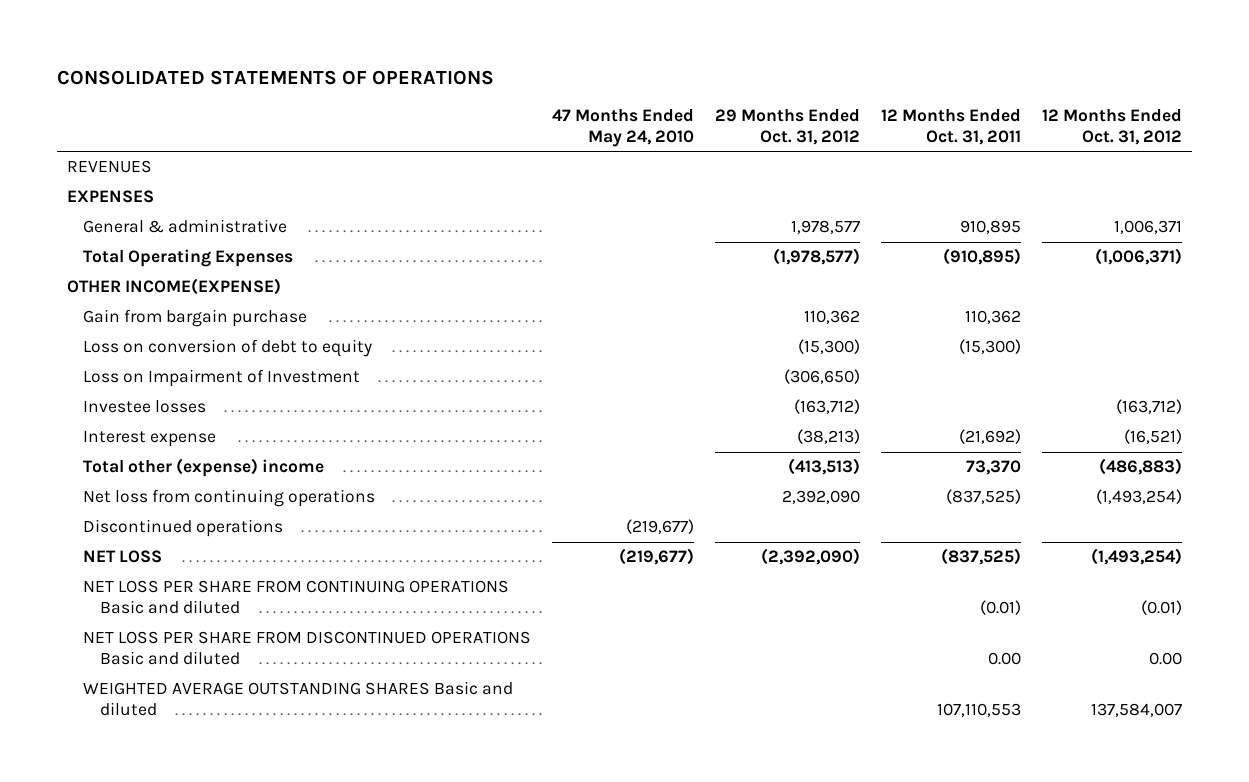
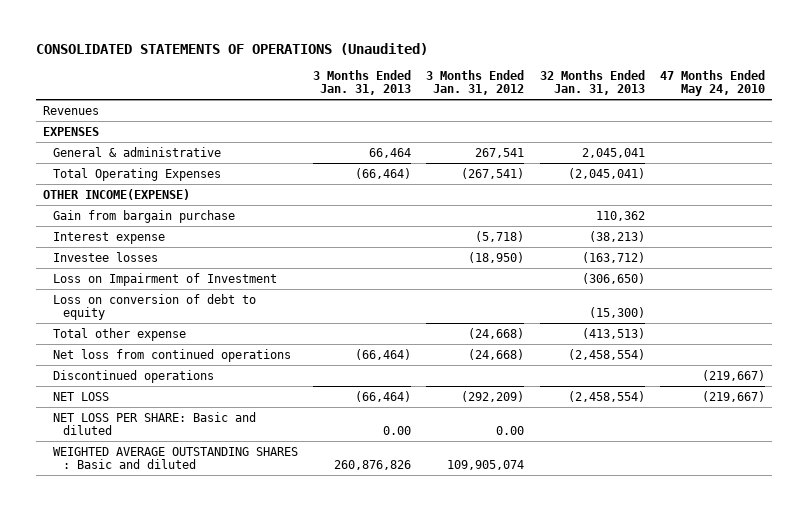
- CONSOLIDATED STATEMENTS OF OPERATIONS
+ CONSOLIDATED STATEMENTS OF OPERATIONS (Unaudited)
- | 47 Months Ended May 24, 2010 | 29 Months Ended Oct. 31, 2012 | 12 Months Ended Oct. 31, 2011 | 12 Months Ended Oct. 31, 2012
+ | 3 Months Ended Jan. 31, 2013 | 3 Months Ended Jan. 31, 2012 | 32 Months Ended Jan. 31, 2013 | 47 Months Ended May 24, 2010
- REVENUES
+ Revenues
- Total other (expense) income | | (413,513) | 73,370 | (486,883)
- Net loss from continuing operations | | 2,392,090 | (837,525) | (1,493,254)
- Discontinued operations | (219,677) | | |
- NET LOSS | (219,677) | (2,392,090) | (837,525) | (1,493,254)
- NET LOSS PER SHARE FROM CONTINUING OPERATIONS Basic and diluted | | | (0.01) | (0.01)
- NET LOSS PER SHARE FROM DISCONTINUED OPERATIONS Basic and diluted | | | 0.00 | 0.00
- WEIGHTED AVERAGE OUTSTANDING SHARES Basic and diluted | | | 107,110,553 | 137,584,007
moved down: Investee losses | | (18,950) | (163,712) |
moved down: Loss on Impairment of Investment | | | (306,650) |
moved down: Loss on conversion of debt to equity | | | (15,300) |
+ Total other expense | | (24,668) | (413,513) |
+ Net loss from continued operations | (66,464) | (24,668) | (2,458,554) |
+ Discontinued operations | | | | (219,667)
+ NET LOSS | (66,464) | (292,209) | (2,458,554) | (219,667)
+ NET LOSS PER SHARE: Basic and diluted | 0.00 | 0.00 | |
+ WEIGHTED AVERAGE OUTSTANDING SHARES : Basic and diluted | 260,876,826 | 109,905,074 | |

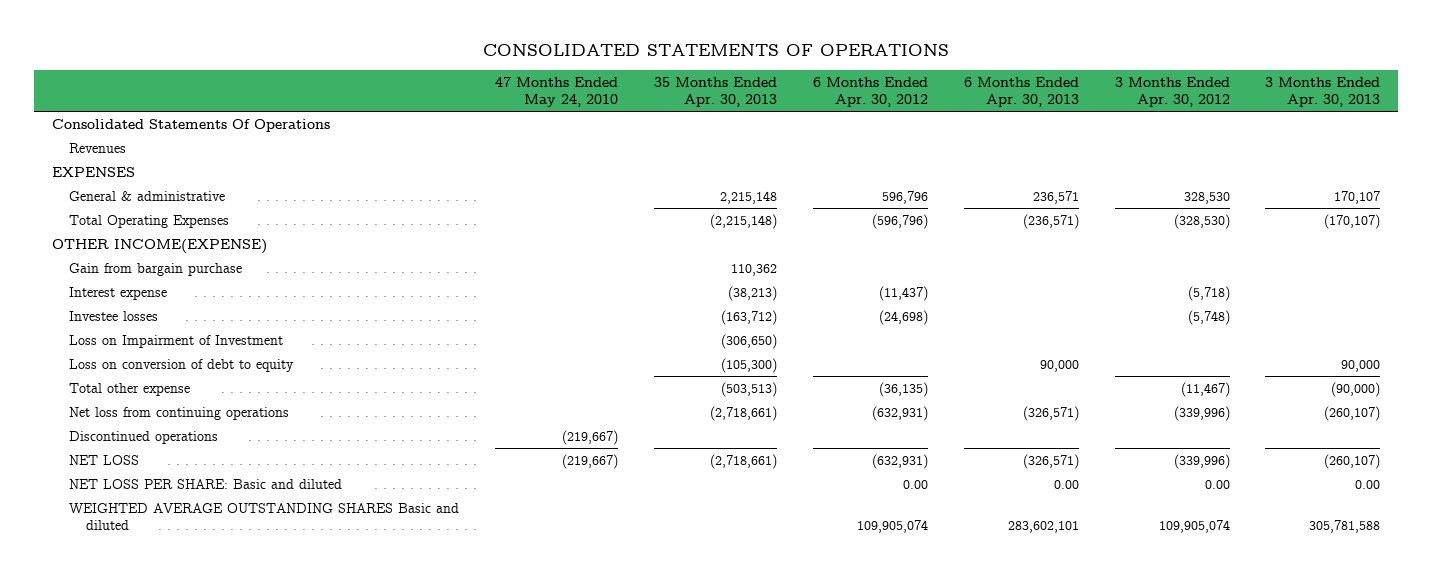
- CONSOLIDATED STATEMENTS OF OPERATIONS (Unaudited)
+ CONSOLIDATED STATEMENTS OF OPERATIONS
- | 3 Months Ended Jan. 31, 2013 | 3 Months Ended Jan. 31, 2012 | 32 Months Ended Jan. 31, 2013 | 47 Months Ended May 24, 2010
+ | 47 Months Ended May 24, 2010 | 35 Months Ended Apr. 30, 2013 | 6 Months Ended Apr. 30, 2012 | 6 Months Ended Apr. 30, 2013 | 3 Months Ended Apr. 30, 2012 | 3 Months Ended Apr. 30, 2013
+ Consolidated Statements Of Operations
- Net loss from continued operations | (66,464) | (24,668) | (2,458,554) |
+ Net loss from continuing operations | | (2,718,661) | (632,931) | (326,571) | (339,996) | (260,107)
- WEIGHTED AVERAGE OUTSTANDING SHARES : Basic and diluted | 260,876,826 | 109,905,074 | |
+ WEIGHTED AVERAGE OUTSTANDING SHARES Basic and diluted | | | 109,905,074 | 283,602,101 | 109,905,074 | 305,781,588

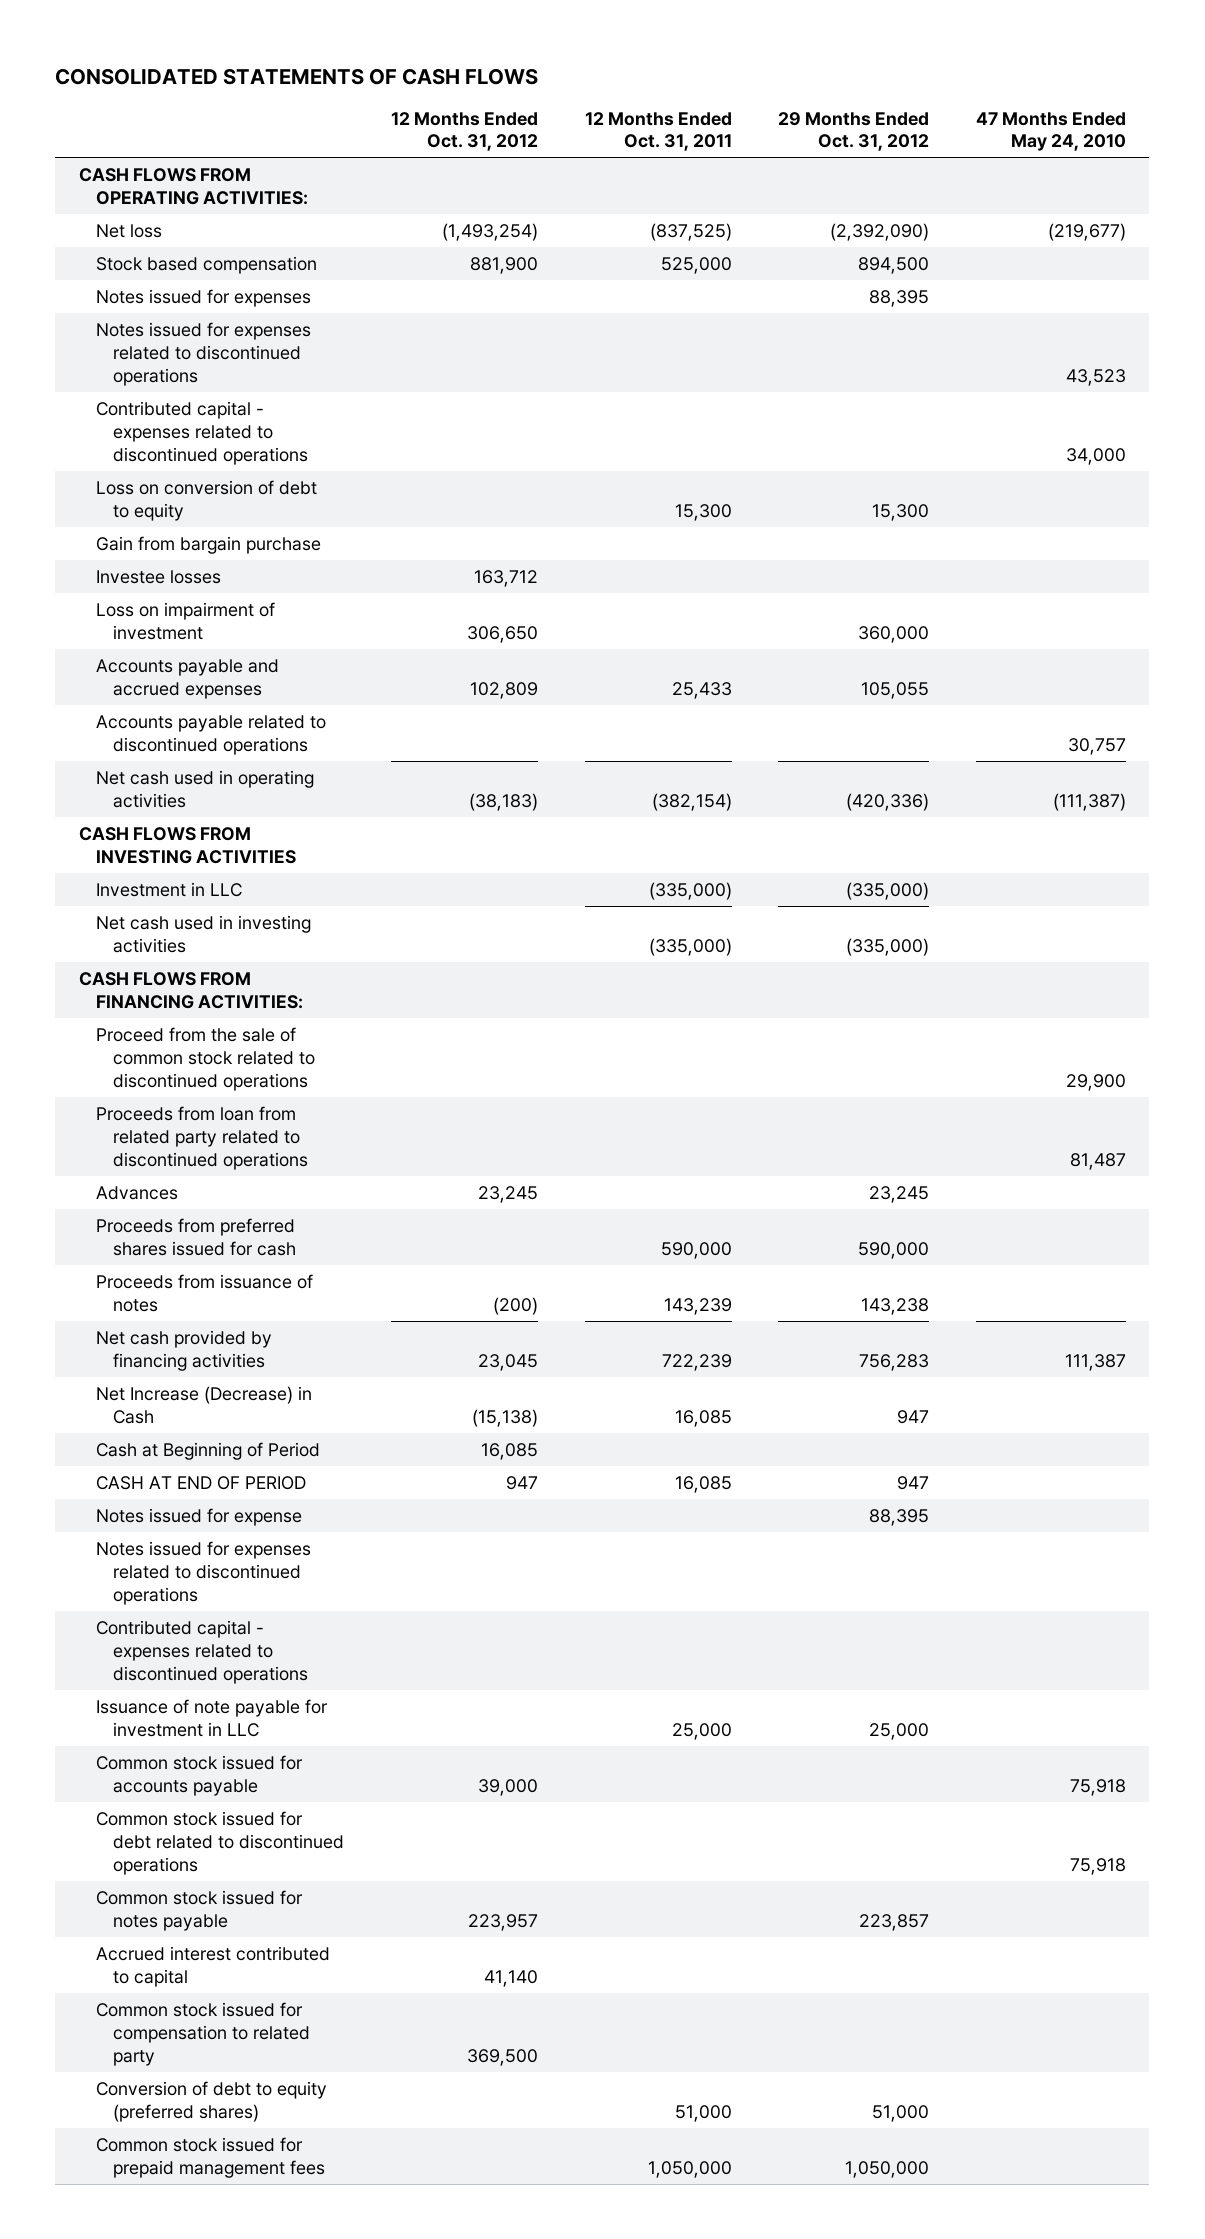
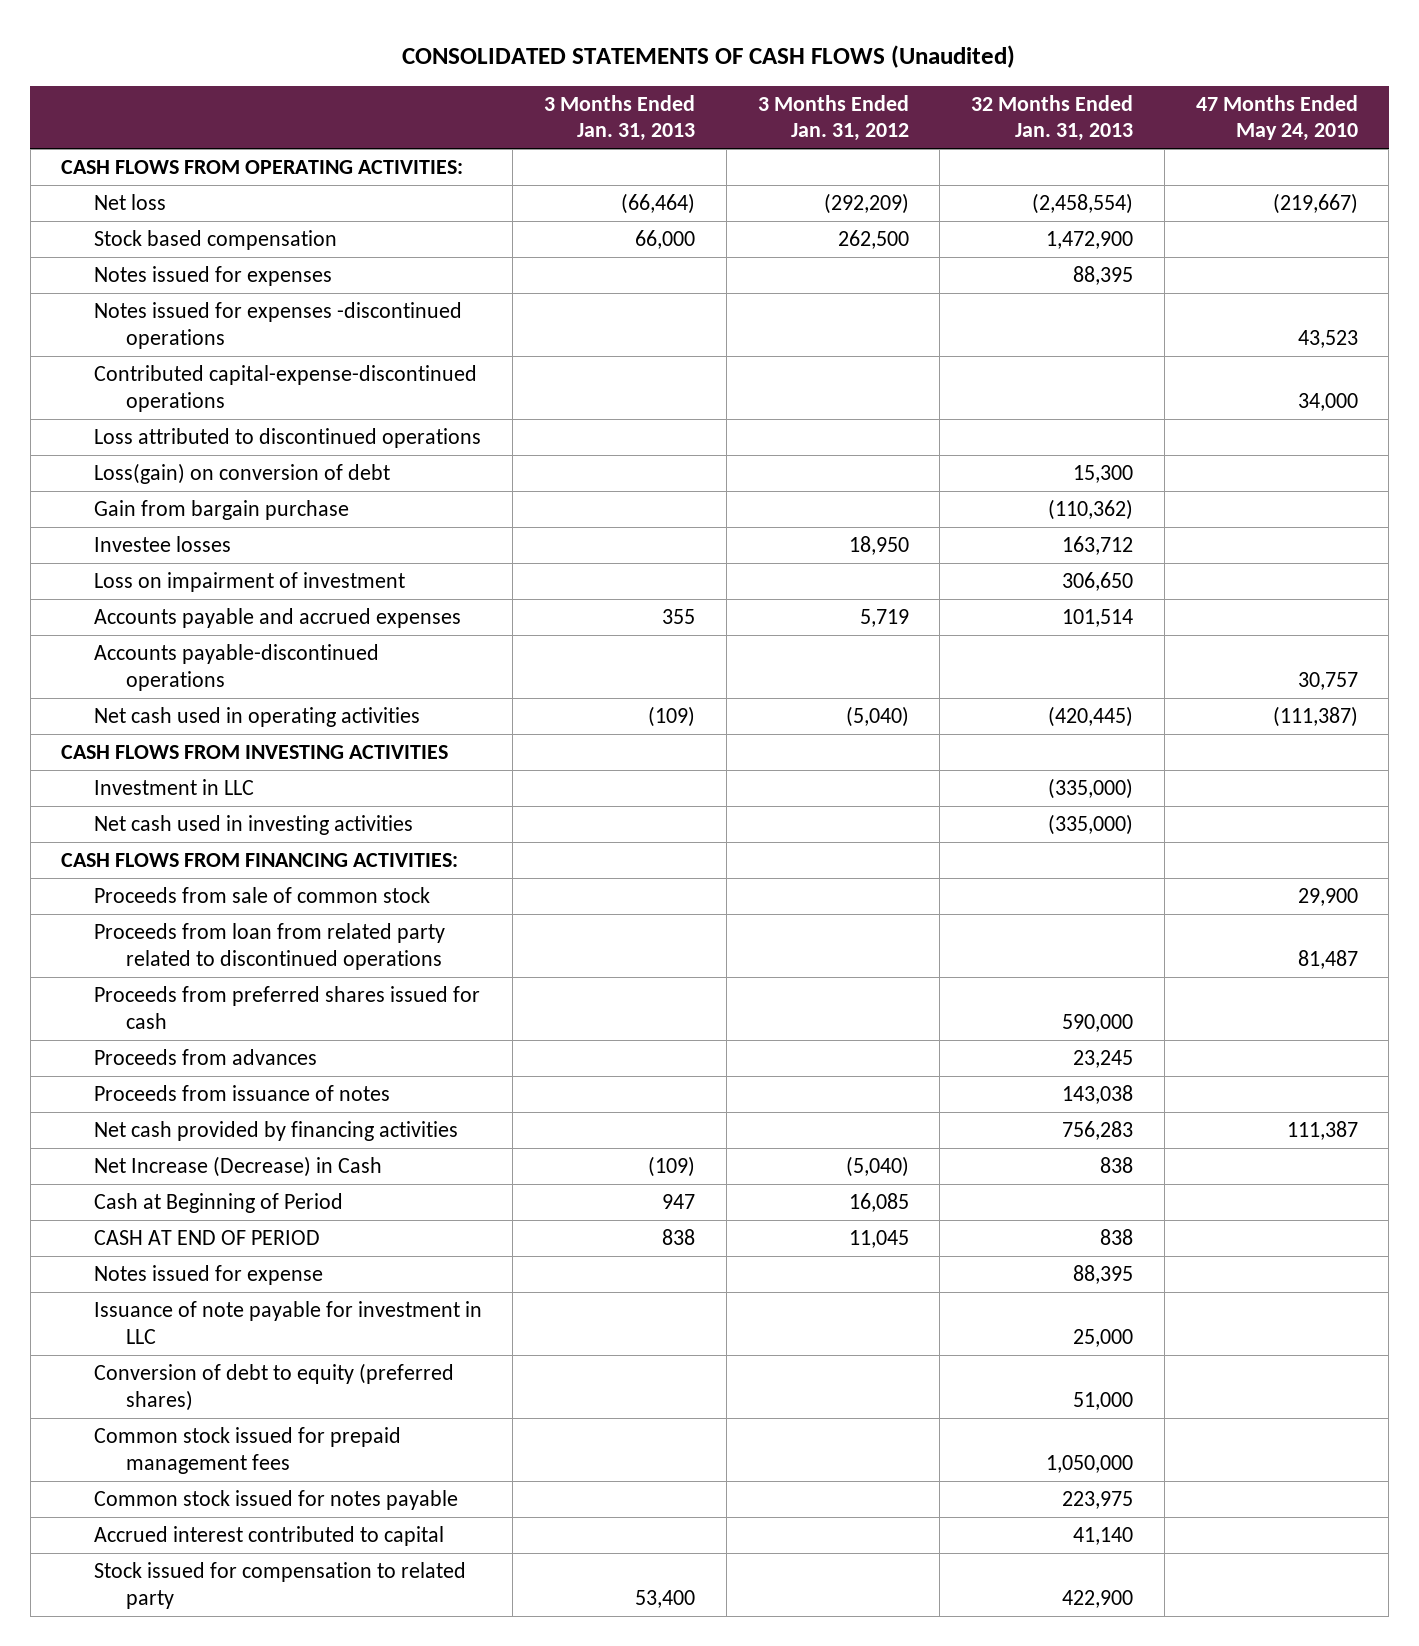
- CONSOLIDATED STATEMENTS OF CASH FLOWS
+ CONSOLIDATED STATEMENTS OF CASH FLOWS (Unaudited)
- | 12 Months Ended Oct. 31, 2012 | 12 Months Ended Oct. 31, 2011 | 29 Months Ended Oct. 31, 2012 | 47 Months Ended May 24, 2010
+ | 3 Months Ended Jan. 31, 2013 | 3 Months Ended Jan. 31, 2012 | 32 Months Ended Jan. 31, 2013 | 47 Months Ended May 24, 2010
- Net loss | (1,493,254) | (837,525) | (2,392,090) | (219,677)
+ Net loss | (66,464) | (292,209) | (2,458,554) | (219,667)
- Notes issued for expenses related to discontinued operations | | | | 43,523
- Contributed capital - expenses related to discontinued operations | | | | 34,000
- Loss on conversion of debt to equity | | 15,300 | 15,300 |
+ Notes issued for expenses -discontinued operations | | | | 43,523
+ Contributed capital-expense-discontinued operations | | | | 34,000
+ Loss attributed to discontinued operations
+ Loss(gain) on conversion of debt | | | 15,300 |
- Accounts payable related to discontinued operations | | | | 30,757
+ Accounts payable-discontinued operations | | | | 30,757
- Proceed from the sale of common stock related to discontinued operations | | | | 29,900
+ Proceeds from sale of common stock | | | | 29,900
- Advances | 23,245 | | 23,245 |
+ Proceeds from advances | | | 23,245 |
- Notes issued for expenses related to discontinued operations
- Contributed capital - expenses related to discontinued operations
- Common stock issued for accounts payable | 39,000 | | | 75,918
- Common stock issued for debt related to discontinued operations | | | | 75,918
- Common stock issued for compensation to related party | 369,500 | | |
moved down: Common stock issued for notes payable | | | 223,975 |
moved down: Accrued interest contributed to capital | | | 41,140 |
+ Stock issued for compensation to related party | 53,400 | | 422,900 |

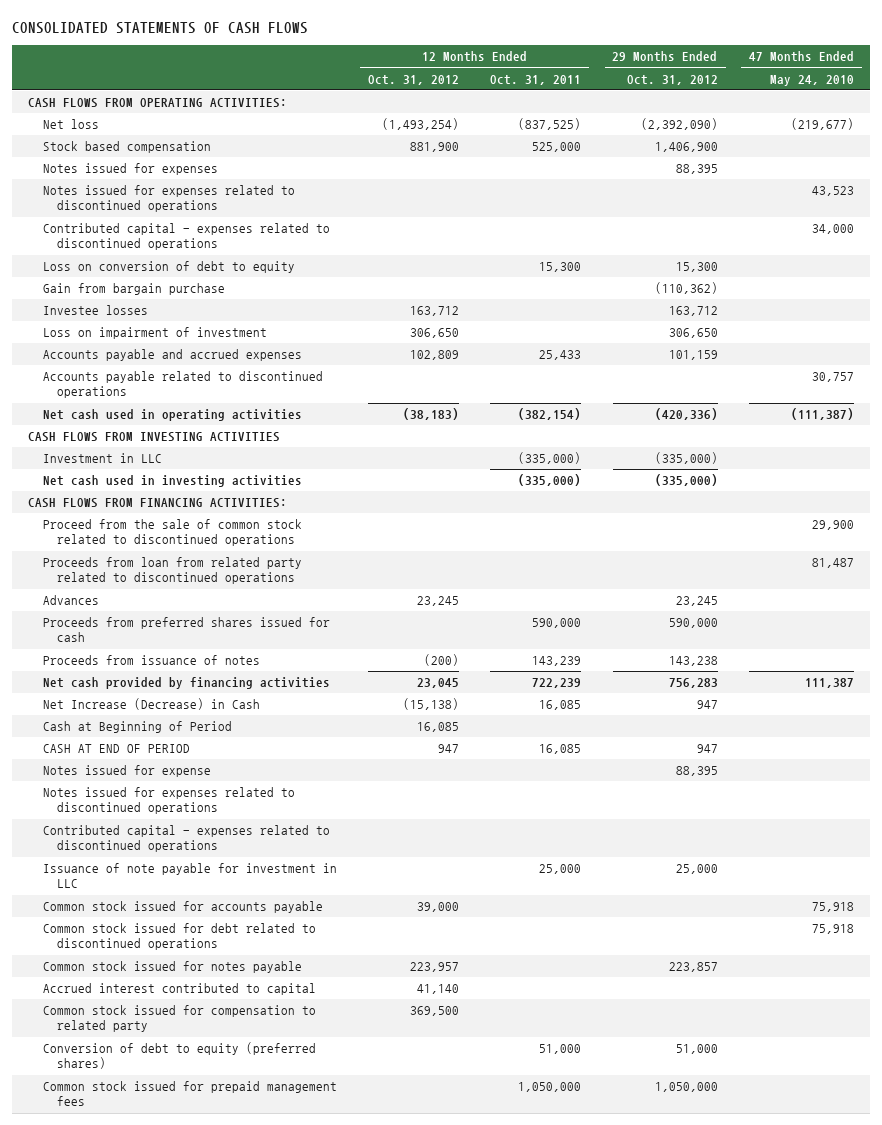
- CONSOLIDATED STATEMENTS OF CASH FLOWS (Unaudited)
+ CONSOLIDATED STATEMENTS OF CASH FLOWS
- | 3 Months Ended Jan. 31, 2013 | 3 Months Ended Jan. 31, 2012 | 32 Months Ended Jan. 31, 2013 | 47 Months Ended May 24, 2010
+ | 12 Months Ended Oct. 31, 2012 | 12 Months Ended Oct. 31, 2011 | 29 Months Ended Oct. 31, 2012 | 47 Months Ended May 24, 2010
- Net loss | (66,464) | (292,209) | (2,458,554) | (219,667)
+ Net loss | (1,493,254) | (837,525) | (2,392,090) | (219,677)
- Notes issued for expenses -discontinued operations | | | | 43,523
- Contributed capital-expense-discontinued operations | | | | 34,000
- Loss attributed to discontinued operations
- Loss(gain) on conversion of debt | | | 15,300 |
+ Notes issued for expenses related to discontinued operations | | | | 43,523
+ Contributed capital - expenses related to discontinued operations | | | | 34,000
+ Loss on conversion of debt to equity | | 15,300 | 15,300 |
- Accounts payable-discontinued operations | | | | 30,757
+ Accounts payable related to discontinued operations | | | | 30,757
- Proceeds from sale of common stock | | | | 29,900
+ Proceed from the sale of common stock related to discontinued operations | | | | 29,900
+ Advances | 23,245 | | 23,245 |
- Proceeds from advances | | | 23,245 |
+ Notes issued for expenses related to discontinued operations
+ Contributed capital - expenses related to discontinued operations
+ Common stock issued for accounts payable | 39,000 | | | 75,918
+ Common stock issued for debt related to discontinued operations | | | | 75,918
- Stock issued for compensation to related party | 53,400 | | 422,900 |
+ Common stock issued for compensation to related party | 369,500 | | |
moved down: Conversion of debt to equity (preferred shares) | | 51,000 | 51,000 |
moved down: Common stock issued for prepaid management fees | | 1,050,000 | 1,050,000 |

